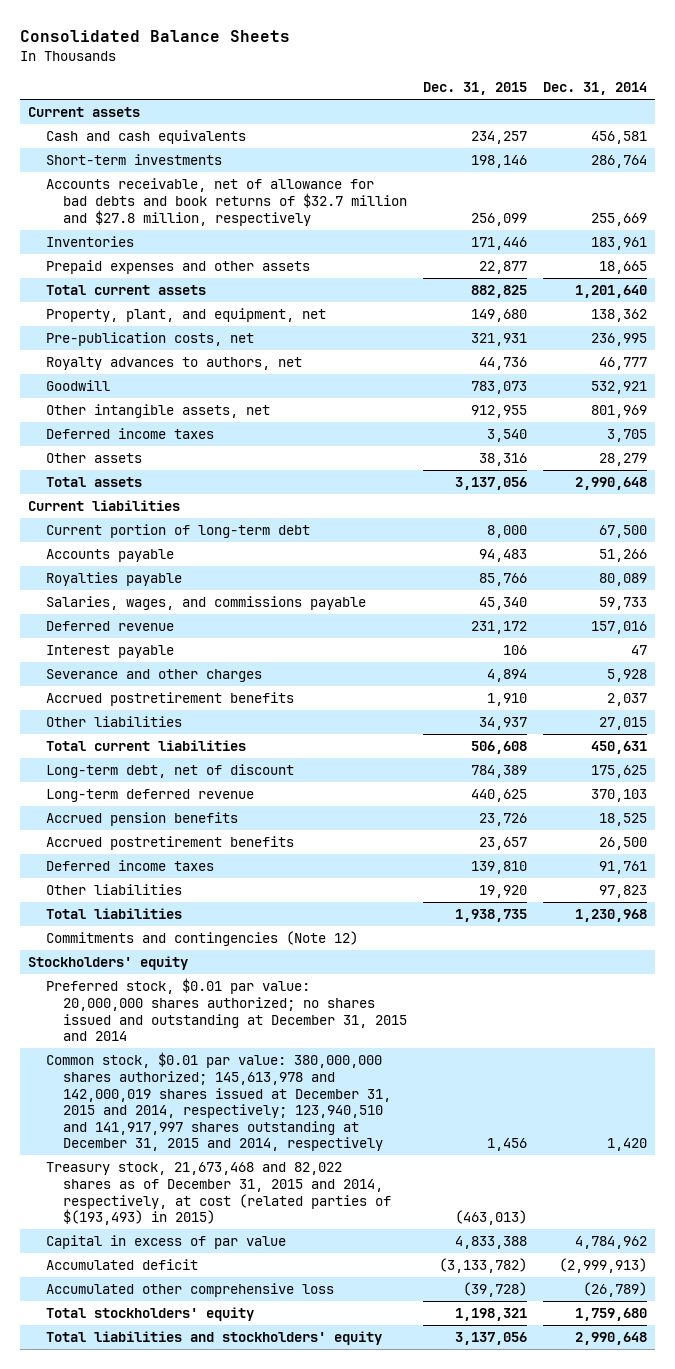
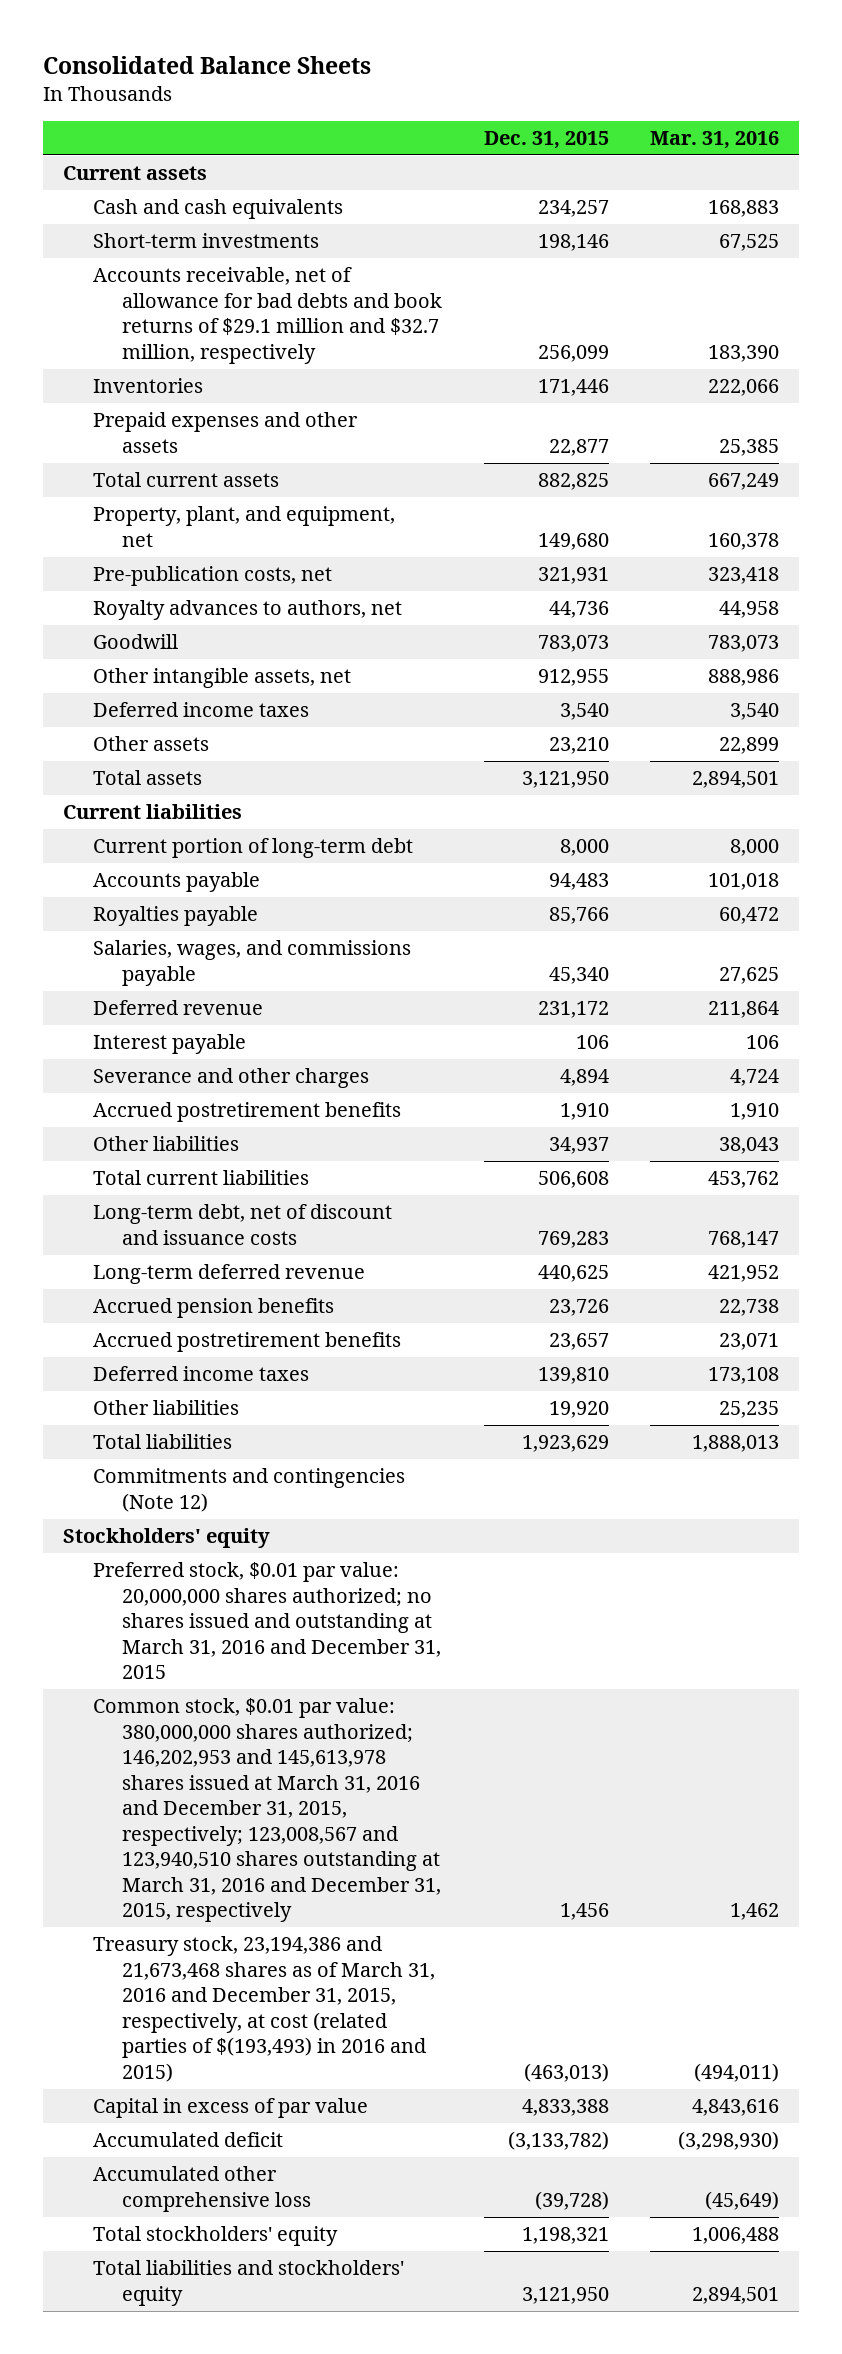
- | Dec. 31, 2015 | Dec. 31, 2014
+ | Dec. 31, 2015 | Mar. 31, 2016
- Accounts receivable, net of allowance for bad debts and book returns of $32.7 million and $27.8 million, respectively | 256,099 | 255,669
+ Accounts receivable, net of allowance for bad debts and book returns of $29.1 million and $32.7 million, respectively | 256,099 | 183,390
- Other assets | 38,316 | 28,279
- Total assets | 3,137,056 | 2,990,648
+ Other assets | 23,210 | 22,899
+ Total assets | 3,121,950 | 2,894,501
- Long-term debt, net of discount | 784,389 | 175,625
+ Long-term debt, net of discount and issuance costs | 769,283 | 768,147
- Total liabilities | 1,938,735 | 1,230,968
+ Total liabilities | 1,923,629 | 1,888,013
- Preferred stock, $0.01 par value: 20,000,000 shares authorized; no shares issued and outstanding at December 31, 2015 and 2014
- Common stock, $0.01 par value: 380,000,000 shares authorized; 145,613,978 and 142,000,019 shares issued at December 31, 2015 and 2014, respectively; 123,940,510 and 141,917,997 shares outstanding at December 31, 2015 and 2014, respectively | 1,456 | 1,420
- Treasury stock, 21,673,468 and 82,022 shares as of December 31, 2015 and 2014, respectively, at cost (related parties of $(193,493) in 2015) | (463,013) |
+ Preferred stock, $0.01 par value: 20,000,000 shares authorized; no shares issued and outstanding at March 31, 2016 and December 31, 2015
+ Common stock, $0.01 par value: 380,000,000 shares authorized; 146,202,953 and 145,613,978 shares issued at March 31, 2016 and December 31, 2015, respectively; 123,008,567 and 123,940,510 shares outstanding at March 31, 2016 and December 31, 2015, respectively | 1,456 | 1,462
+ Treasury stock, 23,194,386 and 21,673,468 shares as of March 31, 2016 and December 31, 2015, respectively, at cost (related parties of $(193,493) in 2016 and 2015) | (463,013) | (494,011)
- Total liabilities and stockholders' equity | 3,137,056 | 2,990,648
+ Total liabilities and stockholders' equity | 3,121,950 | 2,894,501

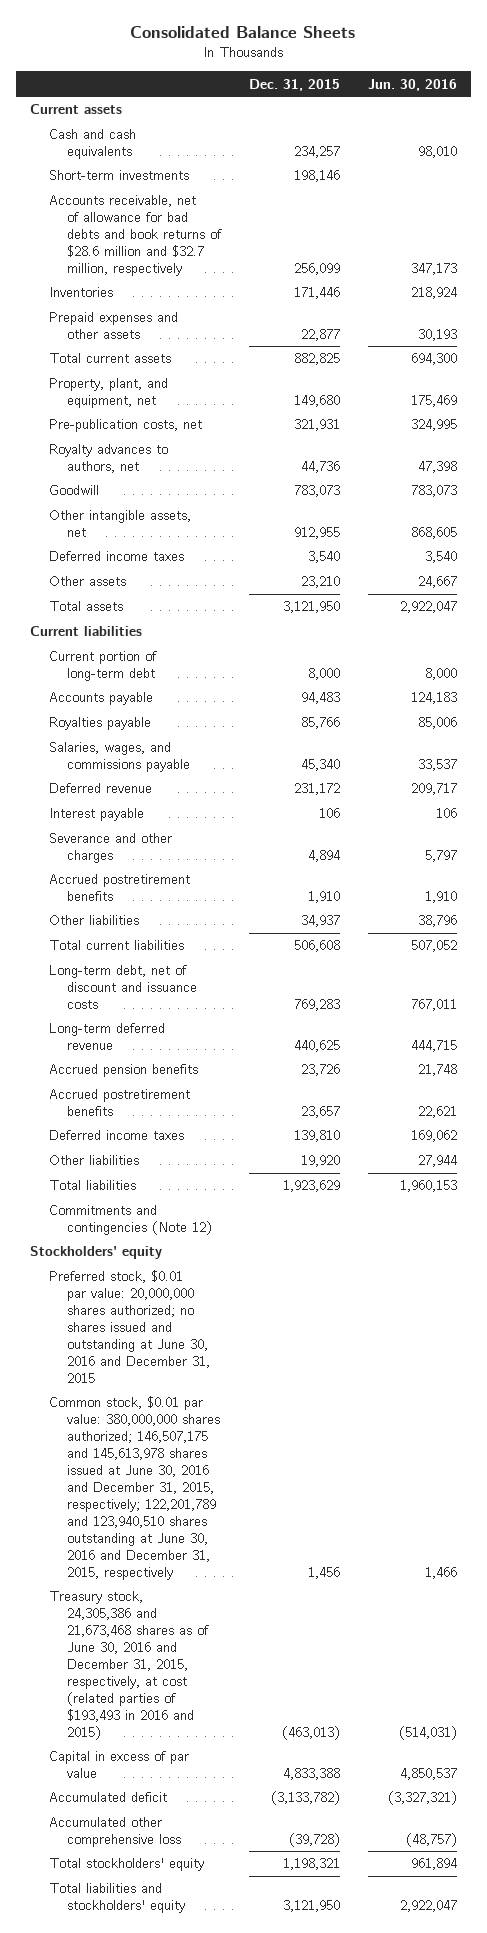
- | Dec. 31, 2015 | Mar. 31, 2016
+ | Dec. 31, 2015 | Jun. 30, 2016
- Accounts receivable, net of allowance for bad debts and book returns of $29.1 million and $32.7 million, respectively | 256,099 | 183,390
+ Accounts receivable, net of allowance for bad debts and book returns of $28.6 million and $32.7 million, respectively | 256,099 | 347,173
- Preferred stock, $0.01 par value: 20,000,000 shares authorized; no shares issued and outstanding at March 31, 2016 and December 31, 2015
- Common stock, $0.01 par value: 380,000,000 shares authorized; 146,202,953 and 145,613,978 shares issued at March 31, 2016 and December 31, 2015, respectively; 123,008,567 and 123,940,510 shares outstanding at March 31, 2016 and December 31, 2015, respectively | 1,456 | 1,462
- Treasury stock, 23,194,386 and 21,673,468 shares as of March 31, 2016 and December 31, 2015, respectively, at cost (related parties of $(193,493) in 2016 and 2015) | (463,013) | (494,011)
+ Preferred stock, $0.01 par value: 20,000,000 shares authorized; no shares issued and outstanding at June 30, 2016 and December 31, 2015
+ Common stock, $0.01 par value: 380,000,000 shares authorized; 146,507,175 and 145,613,978 shares issued at June 30, 2016 and December 31, 2015, respectively; 122,201,789 and 123,940,510 shares outstanding at June 30, 2016 and December 31, 2015, respectively | 1,456 | 1,466
+ Treasury stock, 24,305,386 and 21,673,468 shares as of June 30, 2016 and December 31, 2015, respectively, at cost (related parties of $193,493 in 2016 and 2015) | (463,013) | (514,031)

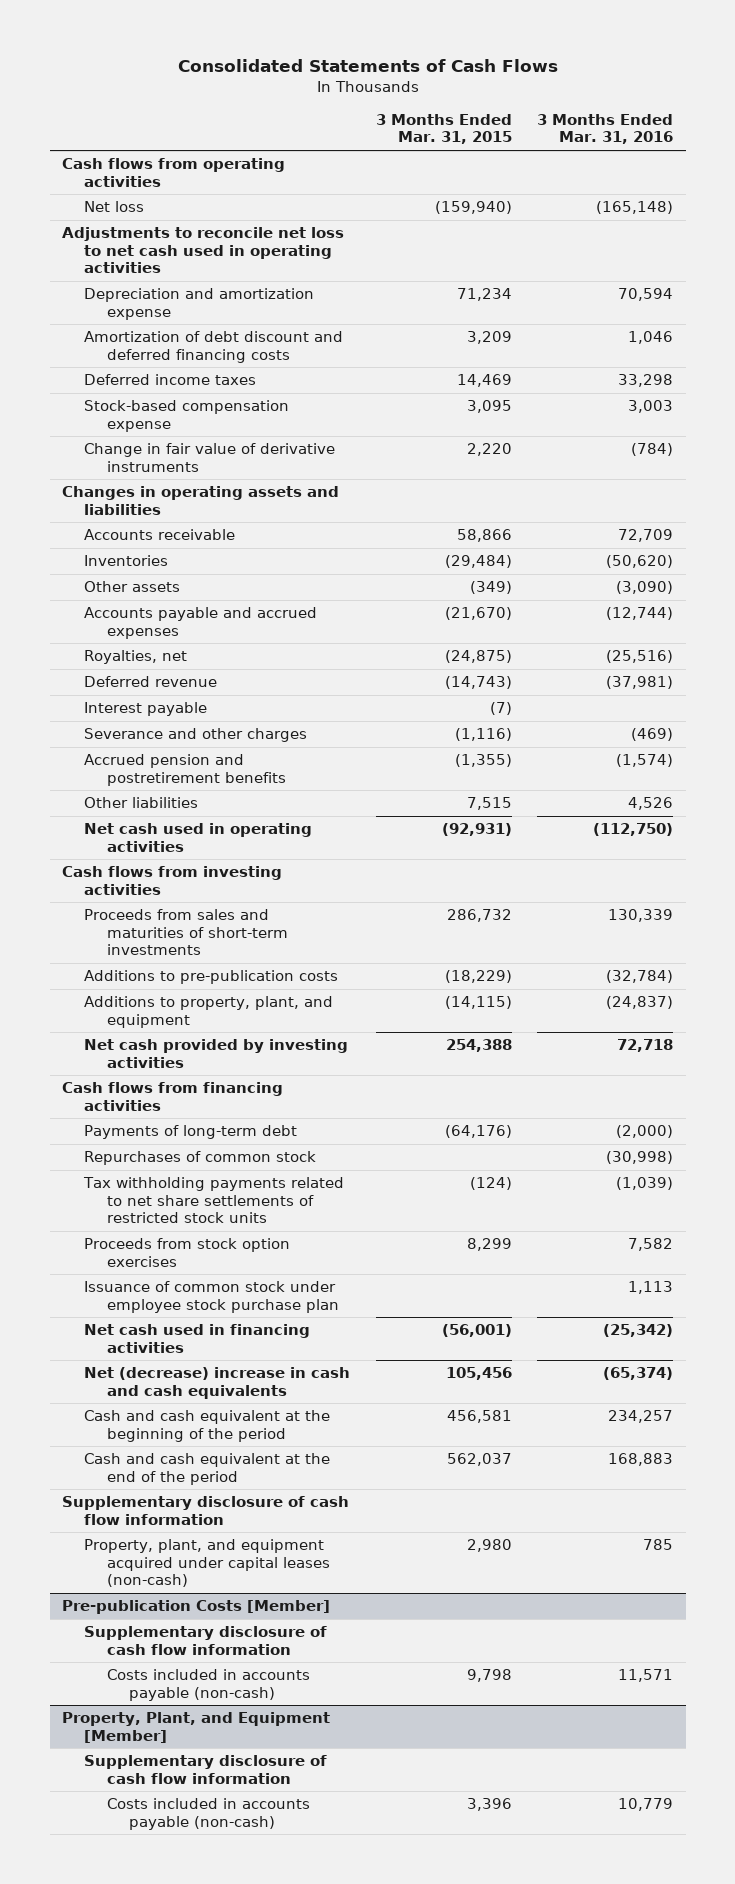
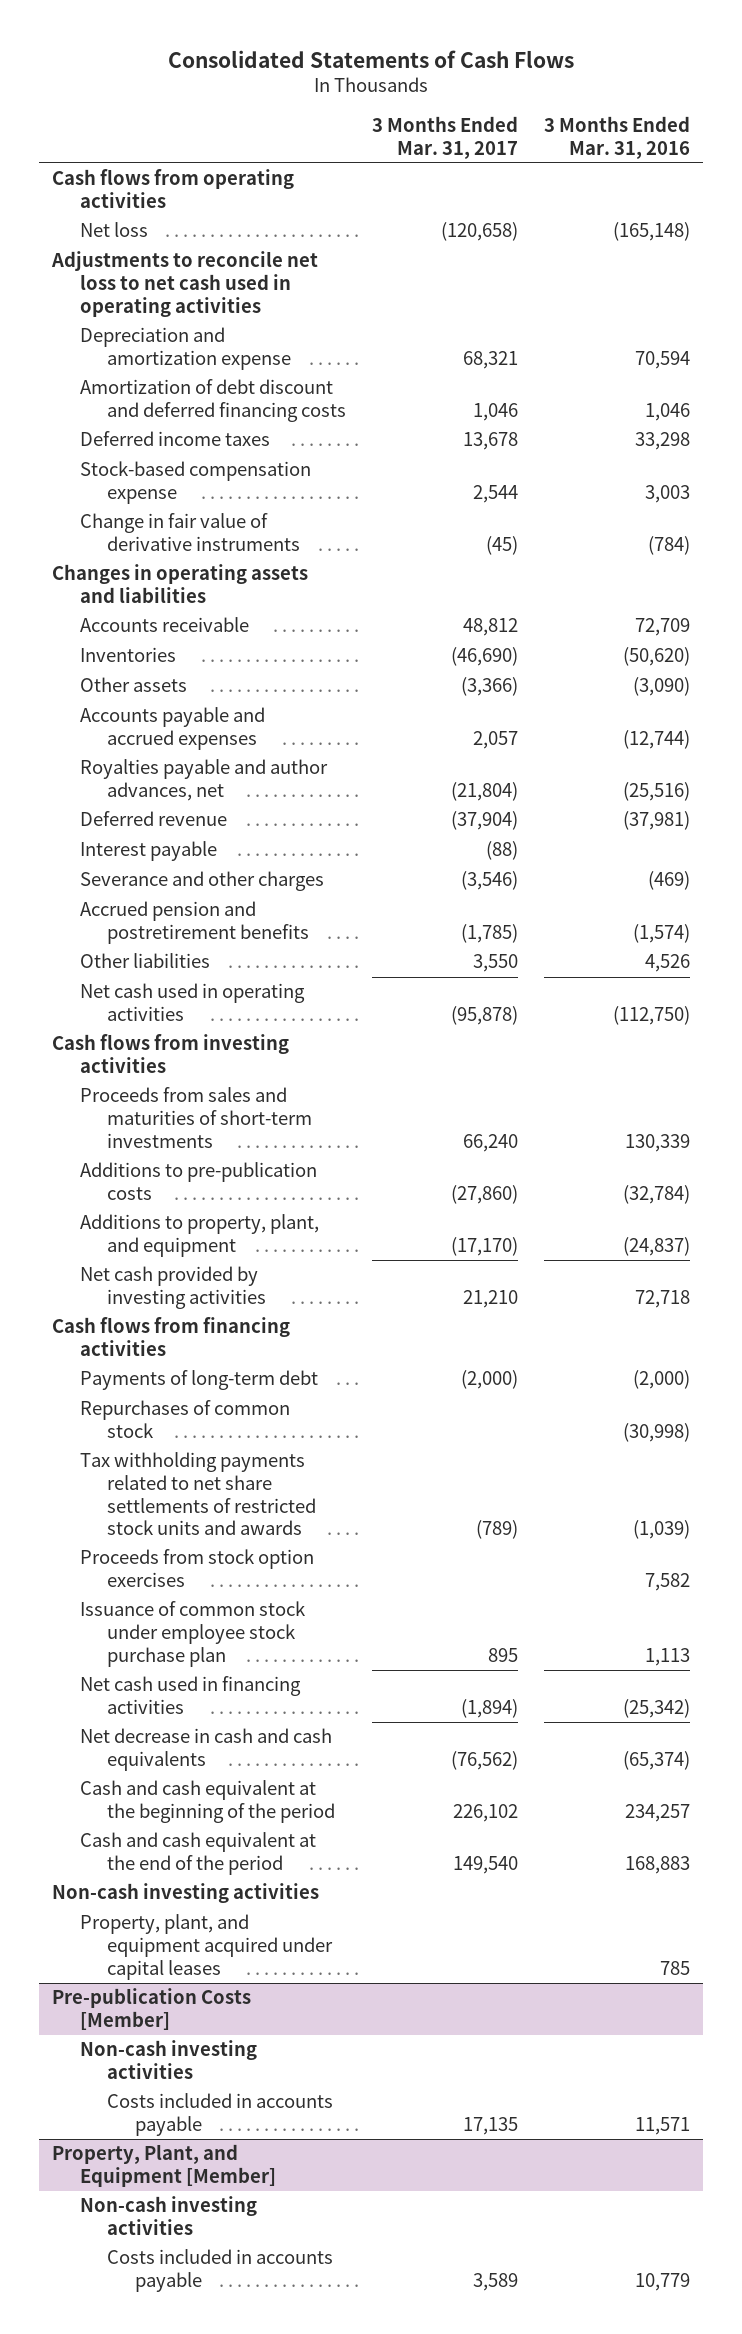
- | 3 Months Ended Mar. 31, 2015 | 3 Months Ended Mar. 31, 2016
+ | 3 Months Ended Mar. 31, 2017 | 3 Months Ended Mar. 31, 2016
- Royalties, net | (24,875) | (25,516)
+ Royalties payable and author advances, net | (21,804) | (25,516)
- Tax withholding payments related to net share settlements of restricted stock units | (124) | (1,039)
+ Tax withholding payments related to net share settlements of restricted stock units and awards | (789) | (1,039)
- Net (decrease) increase in cash and cash equivalents | 105,456 | (65,374)
+ Net decrease in cash and cash equivalents | (76,562) | (65,374)
- Supplementary disclosure of cash flow information
- Property, plant, and equipment acquired under capital leases (non-cash) | 2,980 | 785
+ Non-cash investing activities
+ Property, plant, and equipment acquired under capital leases | | 785
@ Pre-publication Costs [Member]
- Supplementary disclosure of cash flow information
- Costs included in accounts payable (non-cash) | 9,798 | 11,571
+ Non-cash investing activities
+ Costs included in accounts payable | 17,135 | 11,571
@ Property, Plant, and Equipment [Member]
- Supplementary disclosure of cash flow information
- Costs included in accounts payable (non-cash) | 3,396 | 10,779
+ Non-cash investing activities
+ Costs included in accounts payable | 3,589 | 10,779

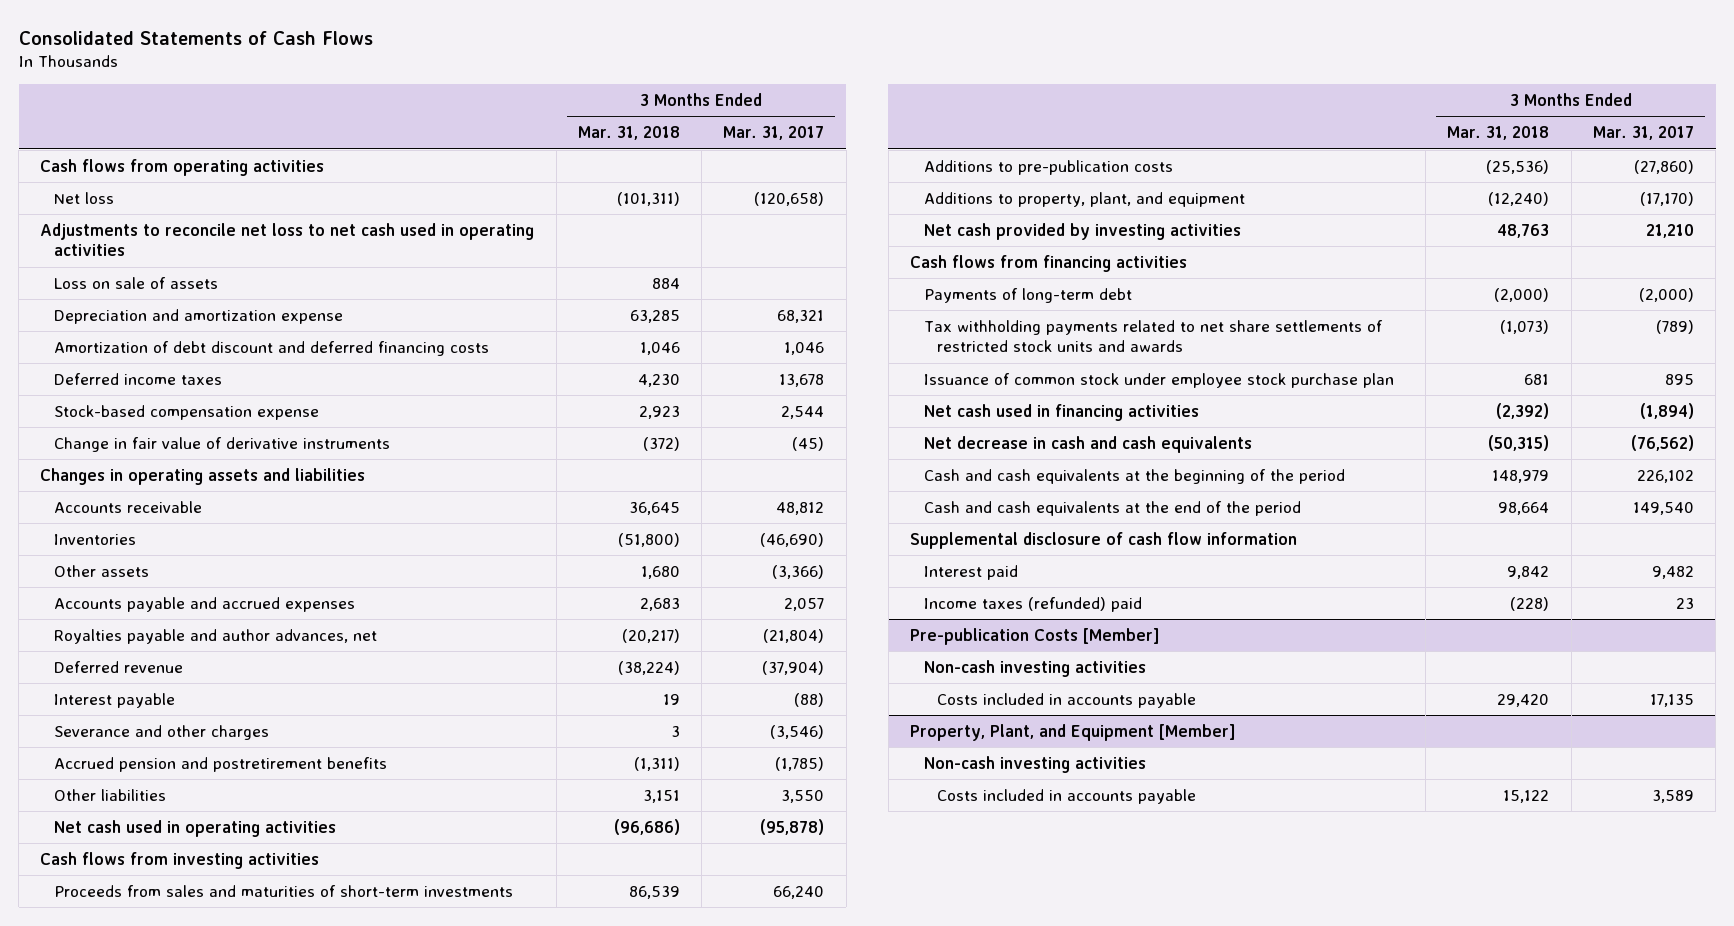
- | 3 Months Ended Mar. 31, 2017 | 3 Months Ended Mar. 31, 2016
+ | 3 Months Ended Mar. 31, 2018 | 3 Months Ended Mar. 31, 2017
+ Loss on sale of assets | 884 |
- Repurchases of common stock | | (30,998)
- Proceeds from stock option exercises | | 7,582
- Cash and cash equivalent at the beginning of the period | 226,102 | 234,257
- Cash and cash equivalent at the end of the period | 149,540 | 168,883
- Non-cash investing activities
- Property, plant, and equipment acquired under capital leases | | 785
+ Cash and cash equivalents at the beginning of the period | 148,979 | 226,102
+ Cash and cash equivalents at the end of the period | 98,664 | 149,540
+ Supplemental disclosure of cash flow information
+ Interest paid | 9,842 | 9,482
+ Income taxes (refunded) paid | (228) | 23

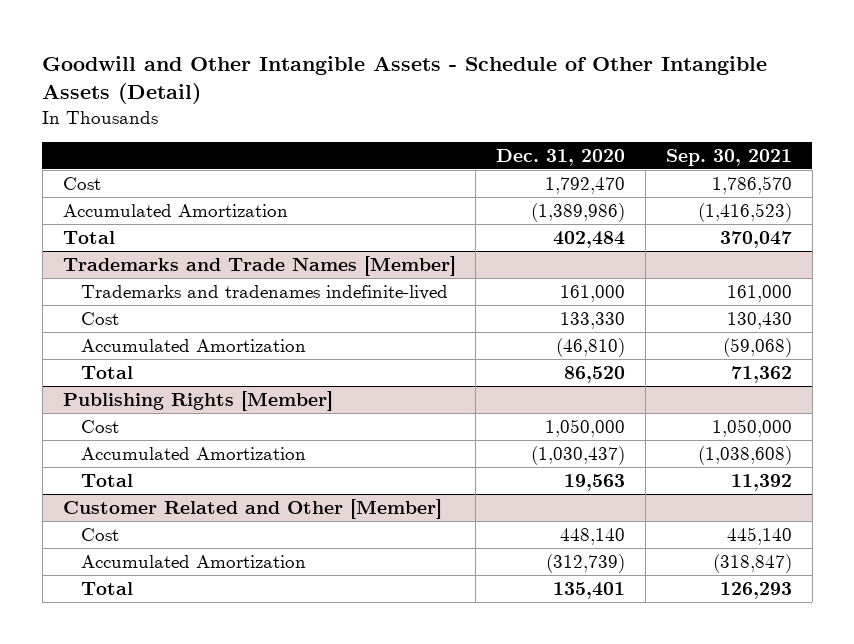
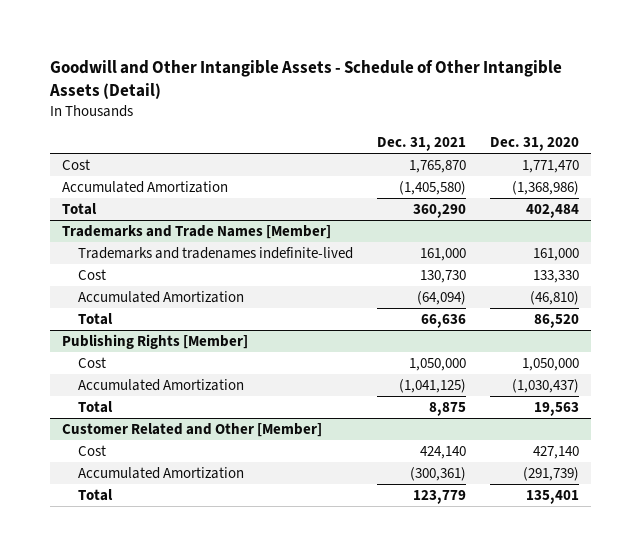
- | Dec. 31, 2020 | Sep. 30, 2021
+ | Dec. 31, 2021 | Dec. 31, 2020
- Cost | 1,792,470 | 1,786,570
- Accumulated Amortization | (1,389,986) | (1,416,523)
+ Cost | 1,765,870 | 1,771,470
+ Accumulated Amortization | (1,405,580) | (1,368,986)
@ Customer Related and Other [Member]
- Cost | 448,140 | 445,140
- Accumulated Amortization | (312,739) | (318,847)
+ Cost | 424,140 | 427,140
+ Accumulated Amortization | (300,361) | (291,739)

